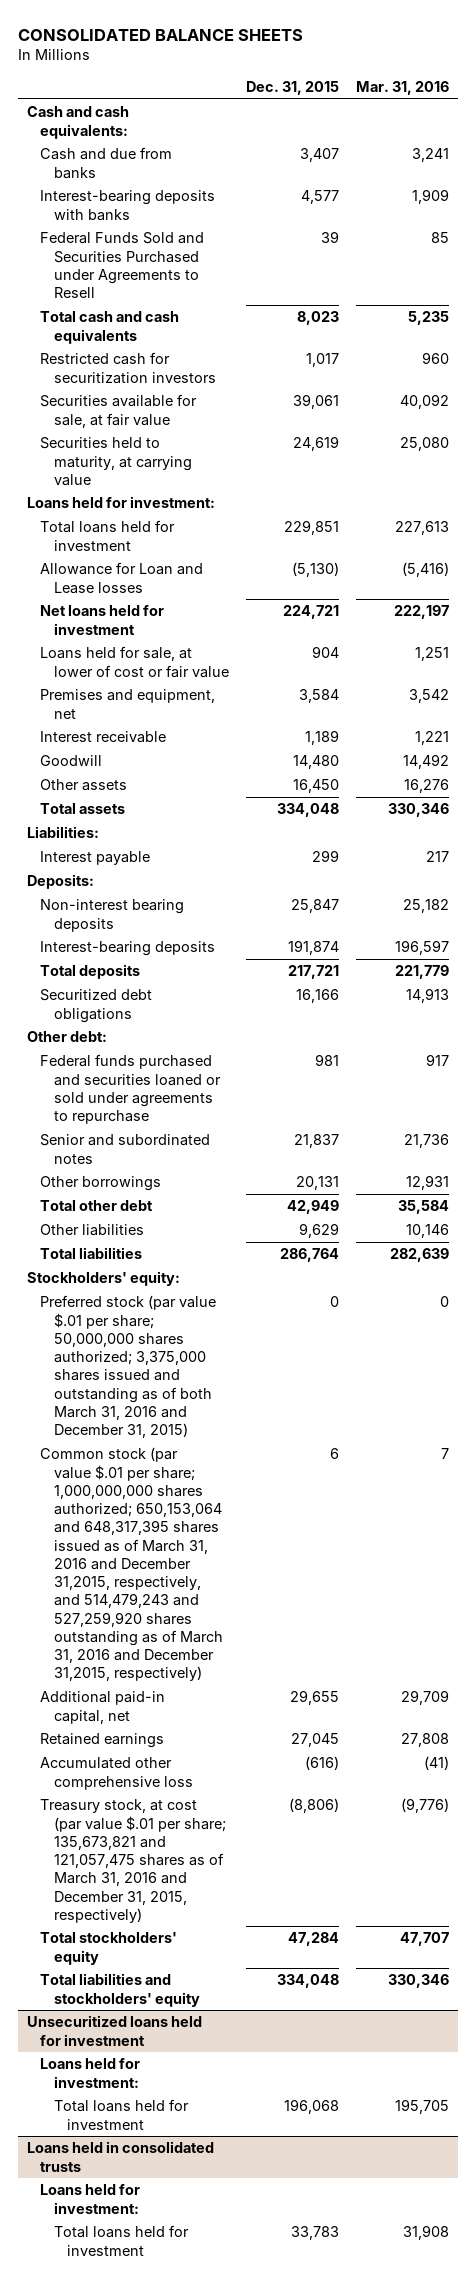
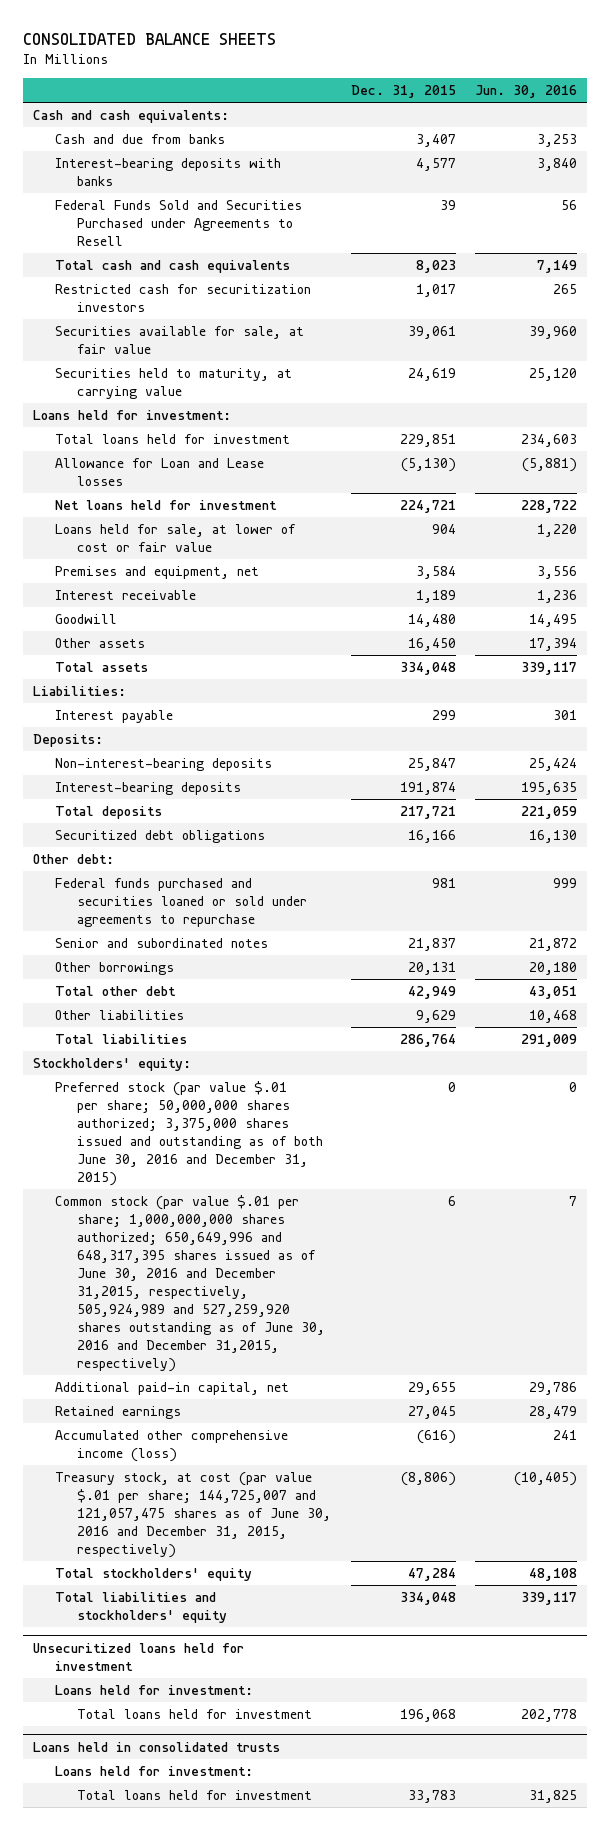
- | Dec. 31, 2015 | Mar. 31, 2016
+ | Dec. 31, 2015 | Jun. 30, 2016
- Non-interest bearing deposits | 25,847 | 25,182
+ Non-interest-bearing deposits | 25,847 | 25,424
- Preferred stock (par value $.01 per share; 50,000,000 shares authorized; 3,375,000 shares issued and outstanding as of both March 31, 2016 and December 31, 2015) | 0 | 0
- Common stock (par value $.01 per share; 1,000,000,000 shares authorized; 650,153,064 and 648,317,395 shares issued as of March 31, 2016 and December 31,2015, respectively, and 514,479,243 and 527,259,920 shares outstanding as of March 31, 2016 and December 31,2015, respectively) | 6 | 7
+ Preferred stock (par value $.01 per share; 50,000,000 shares authorized; 3,375,000 shares issued and outstanding as of both June 30, 2016 and December 31, 2015) | 0 | 0
+ Common stock (par value $.01 per share; 1,000,000,000 shares authorized; 650,649,996 and 648,317,395 shares issued as of June 30, 2016 and December 31,2015, respectively, 505,924,989 and 527,259,920 shares outstanding as of June 30, 2016 and December 31,2015, respectively) | 6 | 7
- Accumulated other comprehensive loss | (616) | (41)
- Treasury stock, at cost (par value $.01 per share; 135,673,821 and 121,057,475 shares as of March 31, 2016 and December 31, 2015, respectively) | (8,806) | (9,776)
+ Accumulated other comprehensive income (loss) | (616) | 241
+ Treasury stock, at cost (par value $.01 per share; 144,725,007 and 121,057,475 shares as of June 30, 2016 and December 31, 2015, respectively) | (8,806) | (10,405)

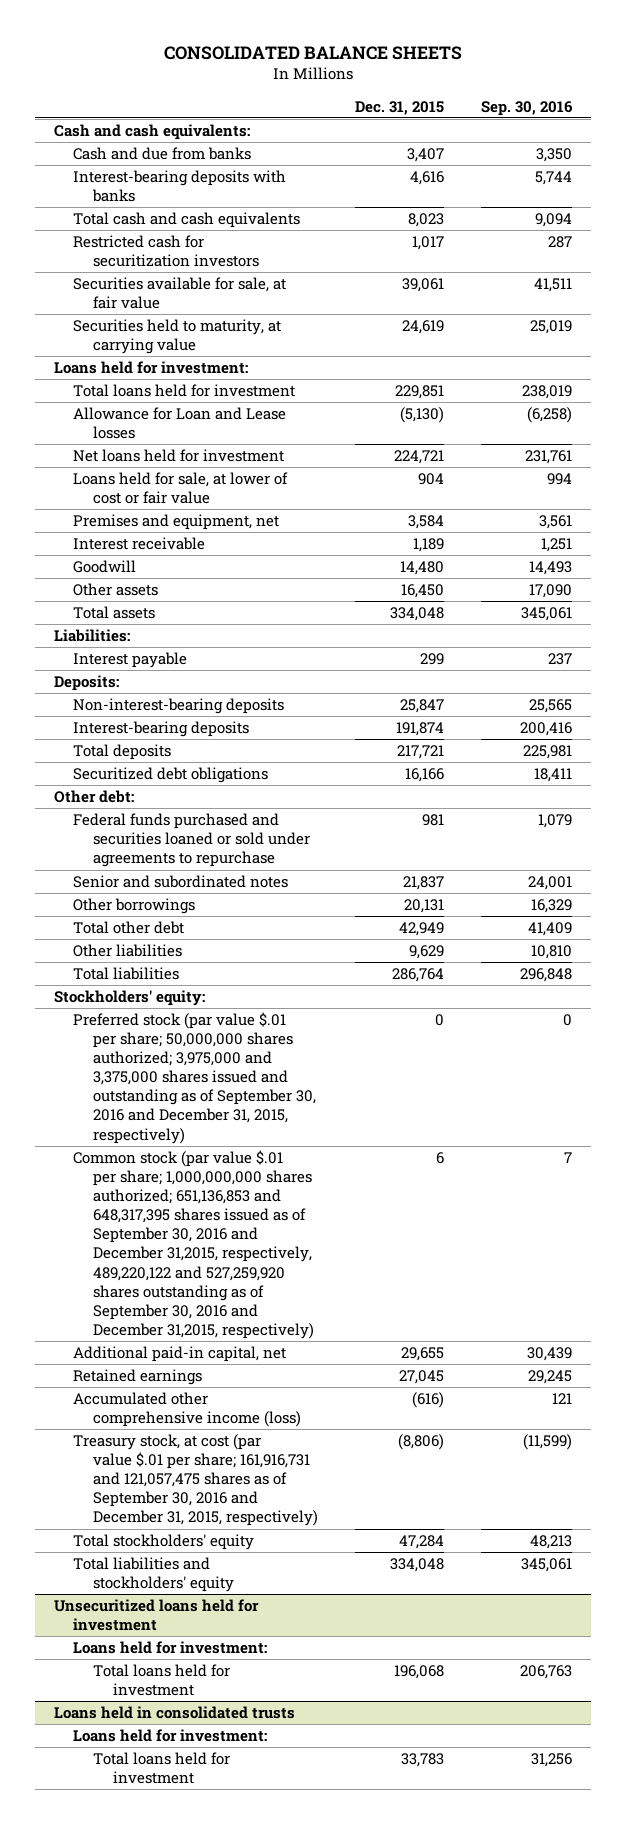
- | Dec. 31, 2015 | Jun. 30, 2016
+ | Dec. 31, 2015 | Sep. 30, 2016
- Interest-bearing deposits with banks | 4,577 | 3,840
- Federal Funds Sold and Securities Purchased under Agreements to Resell | 39 | 56
+ Interest-bearing deposits with banks | 4,616 | 5,744
- Preferred stock (par value $.01 per share; 50,000,000 shares authorized; 3,375,000 shares issued and outstanding as of both June 30, 2016 and December 31, 2015) | 0 | 0
- Common stock (par value $.01 per share; 1,000,000,000 shares authorized; 650,649,996 and 648,317,395 shares issued as of June 30, 2016 and December 31,2015, respectively, 505,924,989 and 527,259,920 shares outstanding as of June 30, 2016 and December 31,2015, respectively) | 6 | 7
+ Preferred stock (par value $.01 per share; 50,000,000 shares authorized; 3,975,000 and 3,375,000 shares issued and outstanding as of September 30, 2016 and December 31, 2015, respectively) | 0 | 0
+ Common stock (par value $.01 per share; 1,000,000,000 shares authorized; 651,136,853 and 648,317,395 shares issued as of September 30, 2016 and December 31,2015, respectively, 489,220,122 and 527,259,920 shares outstanding as of September 30, 2016 and December 31,2015, respectively) | 6 | 7
- Treasury stock, at cost (par value $.01 per share; 144,725,007 and 121,057,475 shares as of June 30, 2016 and December 31, 2015, respectively) | (8,806) | (10,405)
+ Treasury stock, at cost (par value $.01 per share; 161,916,731 and 121,057,475 shares as of September 30, 2016 and December 31, 2015, respectively) | (8,806) | (11,599)

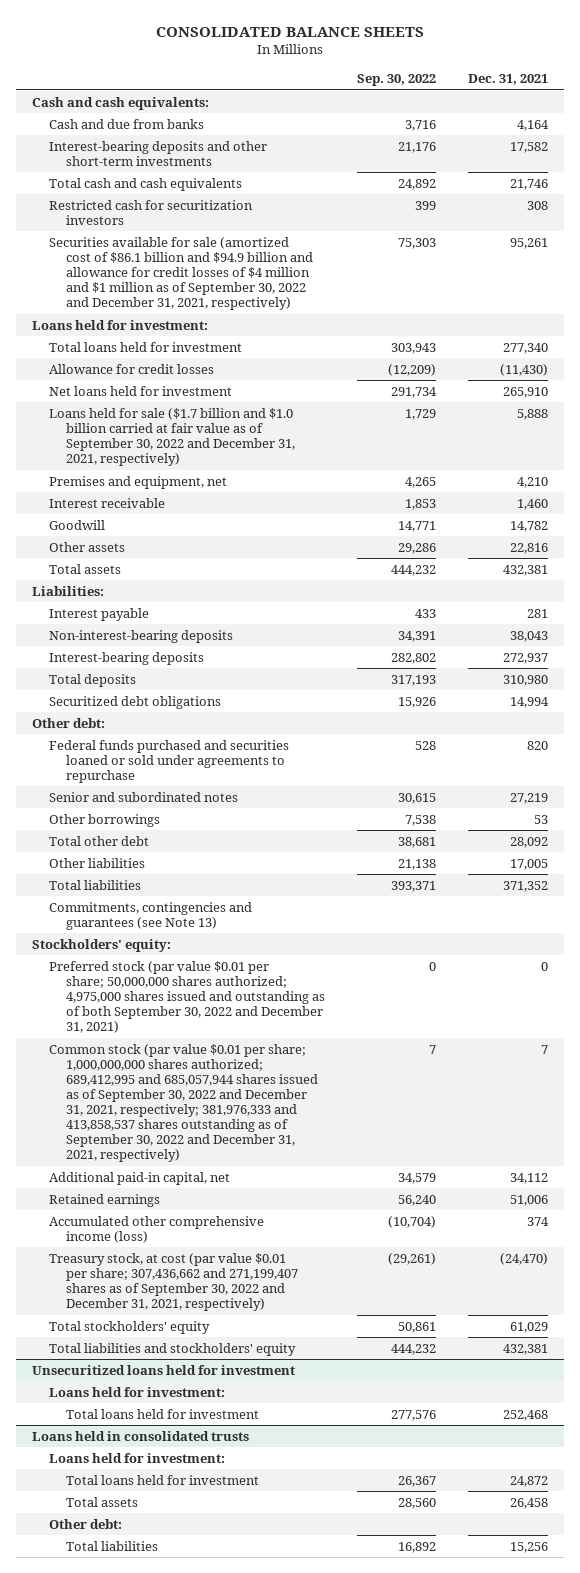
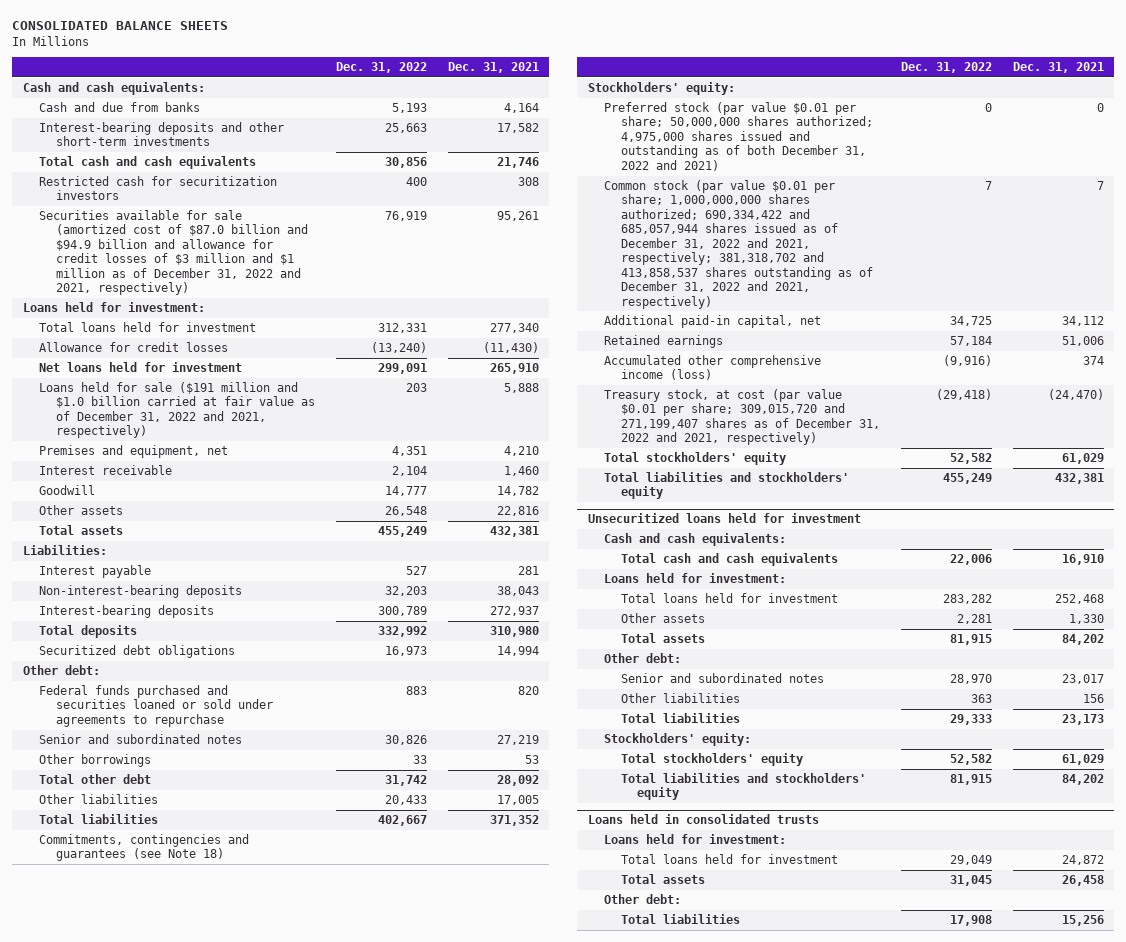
- | Sep. 30, 2022 | Dec. 31, 2021
+ | Dec. 31, 2022 | Dec. 31, 2021
- Securities available for sale (amortized cost of $86.1 billion and $94.9 billion and allowance for credit losses of $4 million and $1 million as of September 30, 2022 and December 31, 2021, respectively) | 75,303 | 95,261
+ Securities available for sale (amortized cost of $87.0 billion and $94.9 billion and allowance for credit losses of $3 million and $1 million as of December 31, 2022 and 2021, respectively) | 76,919 | 95,261
- Loans held for sale ($1.7 billion and $1.0 billion carried at fair value as of September 30, 2022 and December 31, 2021, respectively) | 1,729 | 5,888
+ Loans held for sale ($191 million and $1.0 billion carried at fair value as of December 31, 2022 and 2021, respectively) | 203 | 5,888
- Commitments, contingencies and guarantees (see Note 13)
+ Commitments, contingencies and guarantees (see Note 18)
- Preferred stock (par value $0.01 per share; 50,000,000 shares authorized; 4,975,000 shares issued and outstanding as of both September 30, 2022 and December 31, 2021) | 0 | 0
- Common stock (par value $0.01 per share; 1,000,000,000 shares authorized; 689,412,995 and 685,057,944 shares issued as of September 30, 2022 and December 31, 2021, respectively; 381,976,333 and 413,858,537 shares outstanding as of September 30, 2022 and December 31, 2021, respectively) | 7 | 7
+ Preferred stock (par value $0.01 per share; 50,000,000 shares authorized; 4,975,000 shares issued and outstanding as of both December 31, 2022 and 2021) | 0 | 0
+ Common stock (par value $0.01 per share; 1,000,000,000 shares authorized; 690,334,422 and 685,057,944 shares issued as of December 31, 2022 and 2021, respectively; 381,318,702 and 413,858,537 shares outstanding as of December 31, 2022 and 2021, respectively) | 7 | 7
- Treasury stock, at cost (par value $0.01 per share; 307,436,662 and 271,199,407 shares as of September 30, 2022 and December 31, 2021, respectively) | (29,261) | (24,470)
+ Treasury stock, at cost (par value $0.01 per share; 309,015,720 and 271,199,407 shares as of December 31, 2022 and 2021, respectively) | (29,418) | (24,470)
@ Unsecuritized loans held for investment
+ Cash and cash equivalents:
+ Total cash and cash equivalents | 22,006 | 16,910
+ Other assets | 2,281 | 1,330
+ Total assets | 81,915 | 84,202
+ Other debt:
+ Senior and subordinated notes | 28,970 | 23,017
+ Other liabilities | 363 | 156
+ Total liabilities | 29,333 | 23,173
+ Stockholders' equity:
+ Total stockholders' equity | 52,582 | 61,029
+ Total liabilities and stockholders' equity | 81,915 | 84,202

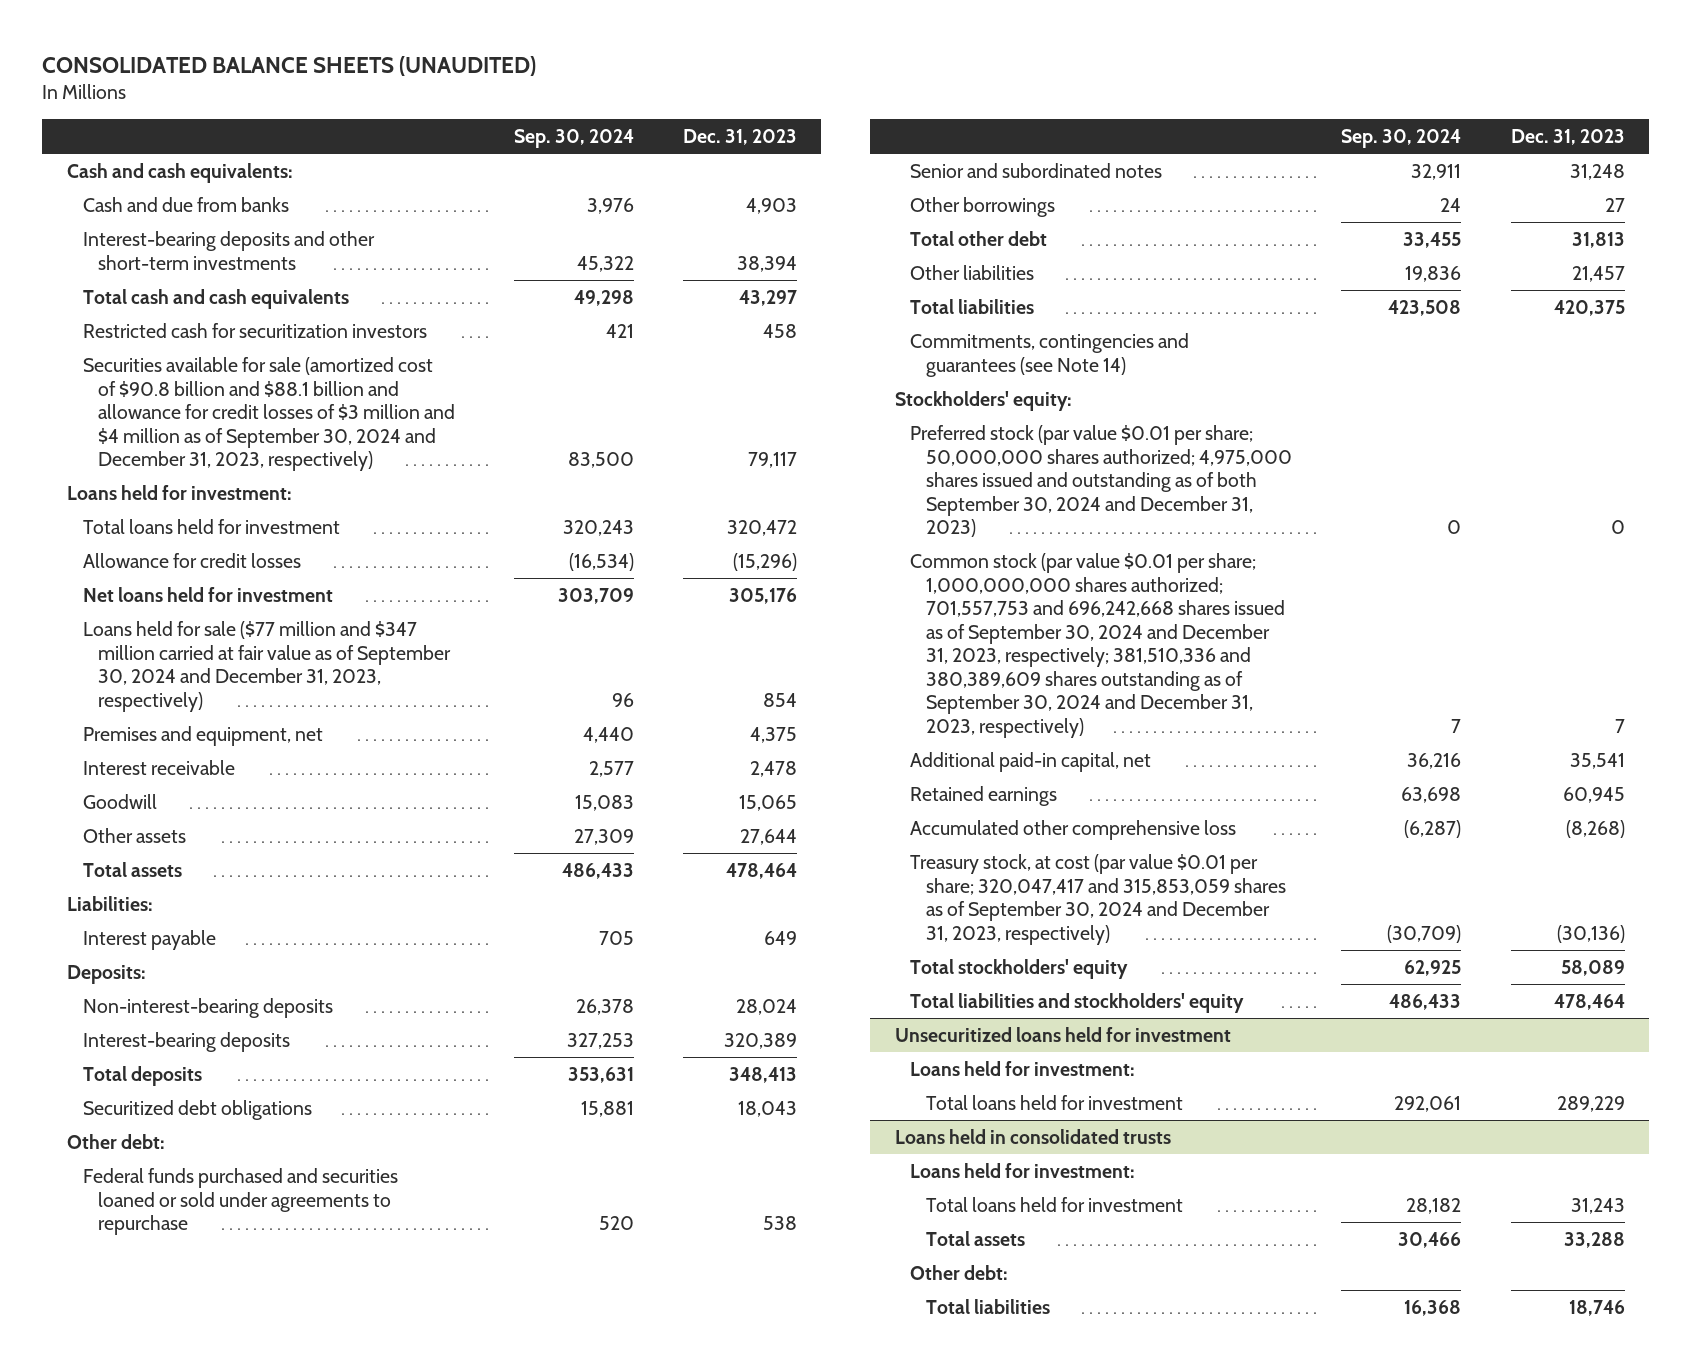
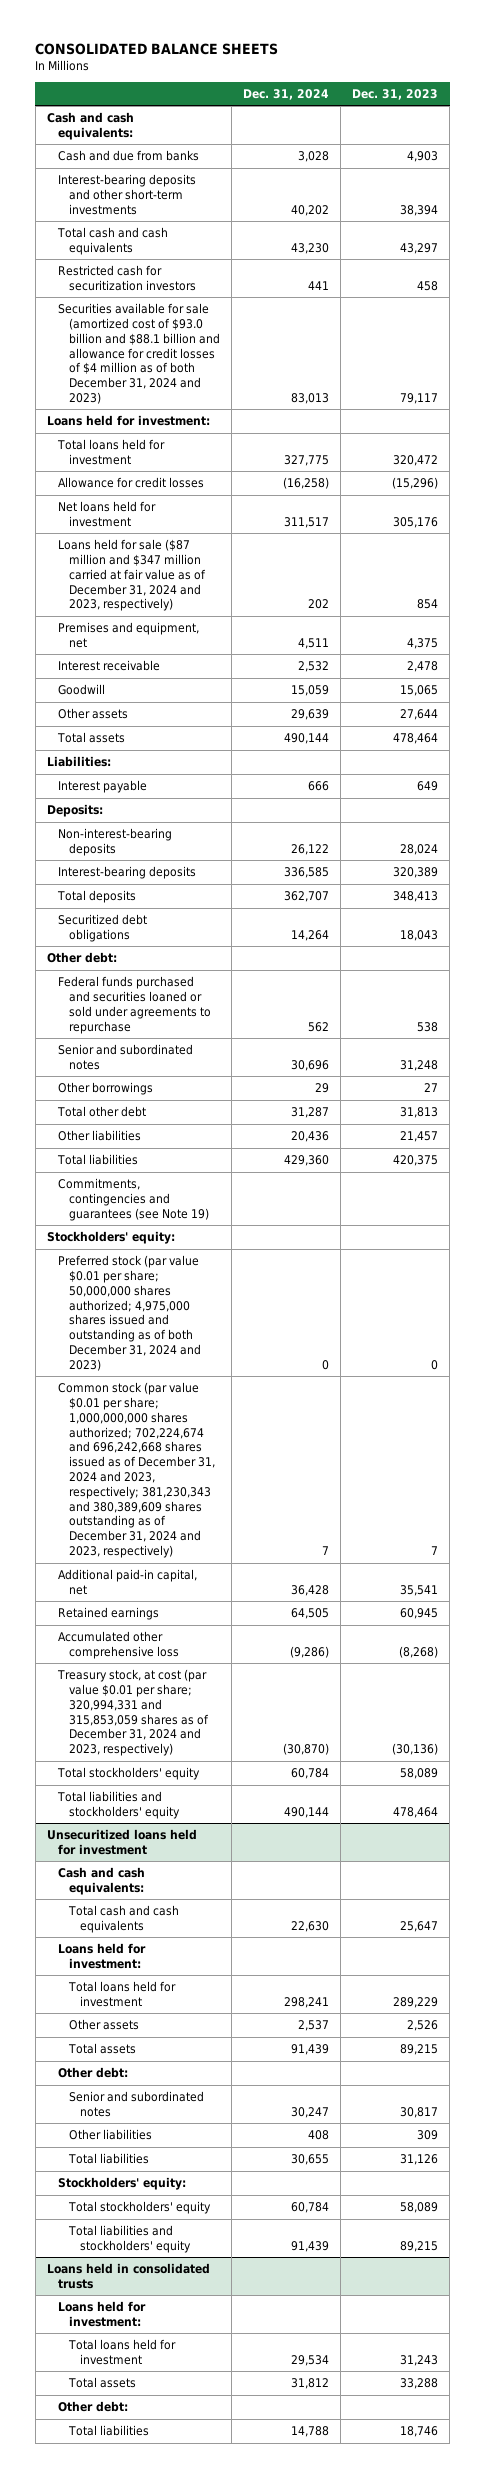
- CONSOLIDATED BALANCE SHEETS (UNAUDITED)
+ CONSOLIDATED BALANCE SHEETS
- | Sep. 30, 2024 | Dec. 31, 2023
+ | Dec. 31, 2024 | Dec. 31, 2023
- Securities available for sale (amortized cost of $90.8 billion and $88.1 billion and allowance for credit losses of $3 million and $4 million as of September 30, 2024 and December 31, 2023, respectively) | 83,500 | 79,117
+ Securities available for sale (amortized cost of $93.0 billion and $88.1 billion and allowance for credit losses of $4 million as of both December 31, 2024 and 2023) | 83,013 | 79,117
- Loans held for sale ($77 million and $347 million carried at fair value as of September 30, 2024 and December 31, 2023, respectively) | 96 | 854
+ Loans held for sale ($87 million and $347 million carried at fair value as of December 31, 2024 and 2023, respectively) | 202 | 854
- Commitments, contingencies and guarantees (see Note 14)
+ Commitments, contingencies and guarantees (see Note 19)
- Preferred stock (par value $0.01 per share; 50,000,000 shares authorized; 4,975,000 shares issued and outstanding as of both September 30, 2024 and December 31, 2023) | 0 | 0
- Common stock (par value $0.01 per share; 1,000,000,000 shares authorized; 701,557,753 and 696,242,668 shares issued as of September 30, 2024 and December 31, 2023, respectively; 381,510,336 and 380,389,609 shares outstanding as of September 30, 2024 and December 31, 2023, respectively) | 7 | 7
+ Preferred stock (par value $0.01 per share; 50,000,000 shares authorized; 4,975,000 shares issued and outstanding as of both December 31, 2024 and 2023) | 0 | 0
+ Common stock (par value $0.01 per share; 1,000,000,000 shares authorized; 702,224,674 and 696,242,668 shares issued as of December 31, 2024 and 2023, respectively; 381,230,343 and 380,389,609 shares outstanding as of December 31, 2024 and 2023, respectively) | 7 | 7
- Treasury stock, at cost (par value $0.01 per share; 320,047,417 and 315,853,059 shares as of September 30, 2024 and December 31, 2023, respectively) | (30,709) | (30,136)
+ Treasury stock, at cost (par value $0.01 per share; 320,994,331 and 315,853,059 shares as of December 31, 2024 and 2023, respectively) | (30,870) | (30,136)
@ Unsecuritized loans held for investment
+ Cash and cash equivalents:
+ Total cash and cash equivalents | 22,630 | 25,647
+ Other assets | 2,537 | 2,526
+ Total assets | 91,439 | 89,215
+ Other debt:
+ Senior and subordinated notes | 30,247 | 30,817
+ Other liabilities | 408 | 309
+ Total liabilities | 30,655 | 31,126
+ Stockholders' equity:
+ Total stockholders' equity | 60,784 | 58,089
+ Total liabilities and stockholders' equity | 91,439 | 89,215

